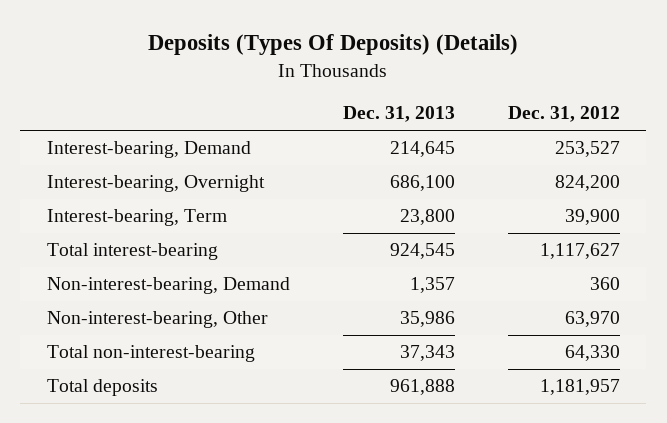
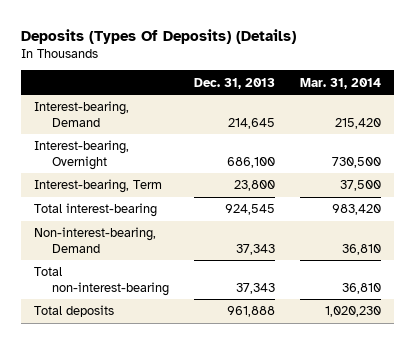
- | Dec. 31, 2013 | Dec. 31, 2012
+ | Dec. 31, 2013 | Mar. 31, 2014
- Non-interest-bearing, Demand | 1,357 | 360
- Non-interest-bearing, Other | 35,986 | 63,970
+ Non-interest-bearing, Demand | 37,343 | 36,810

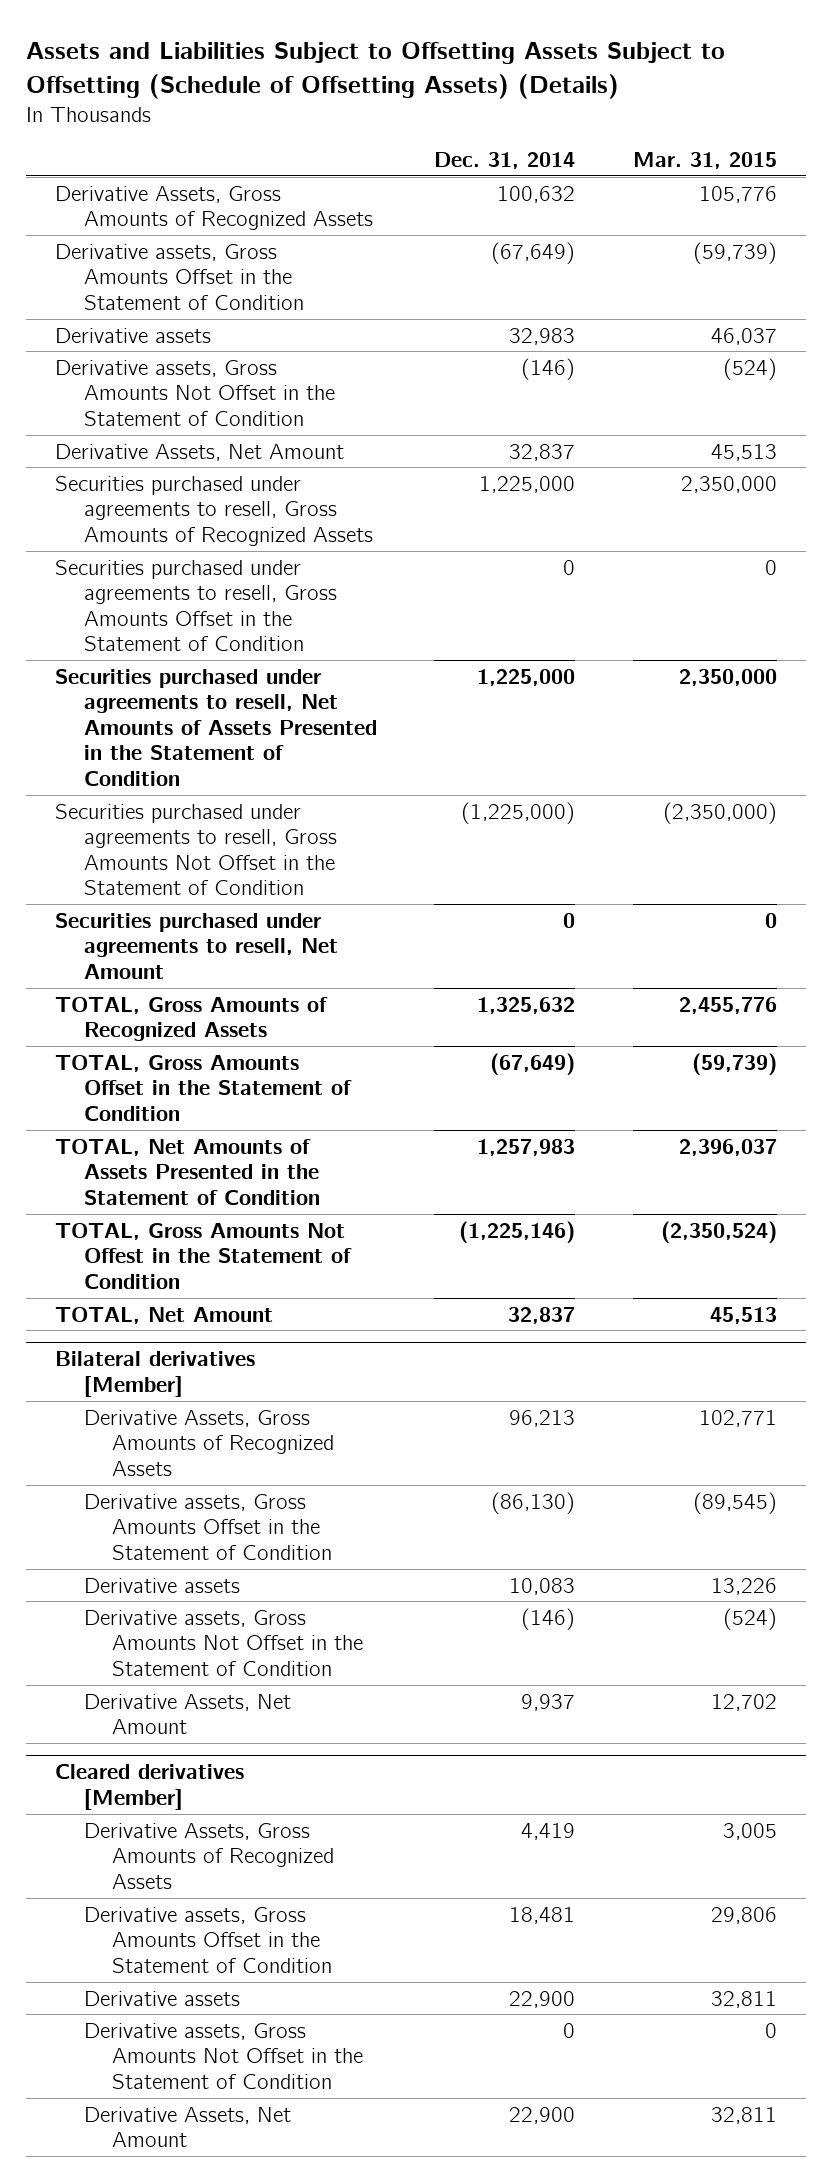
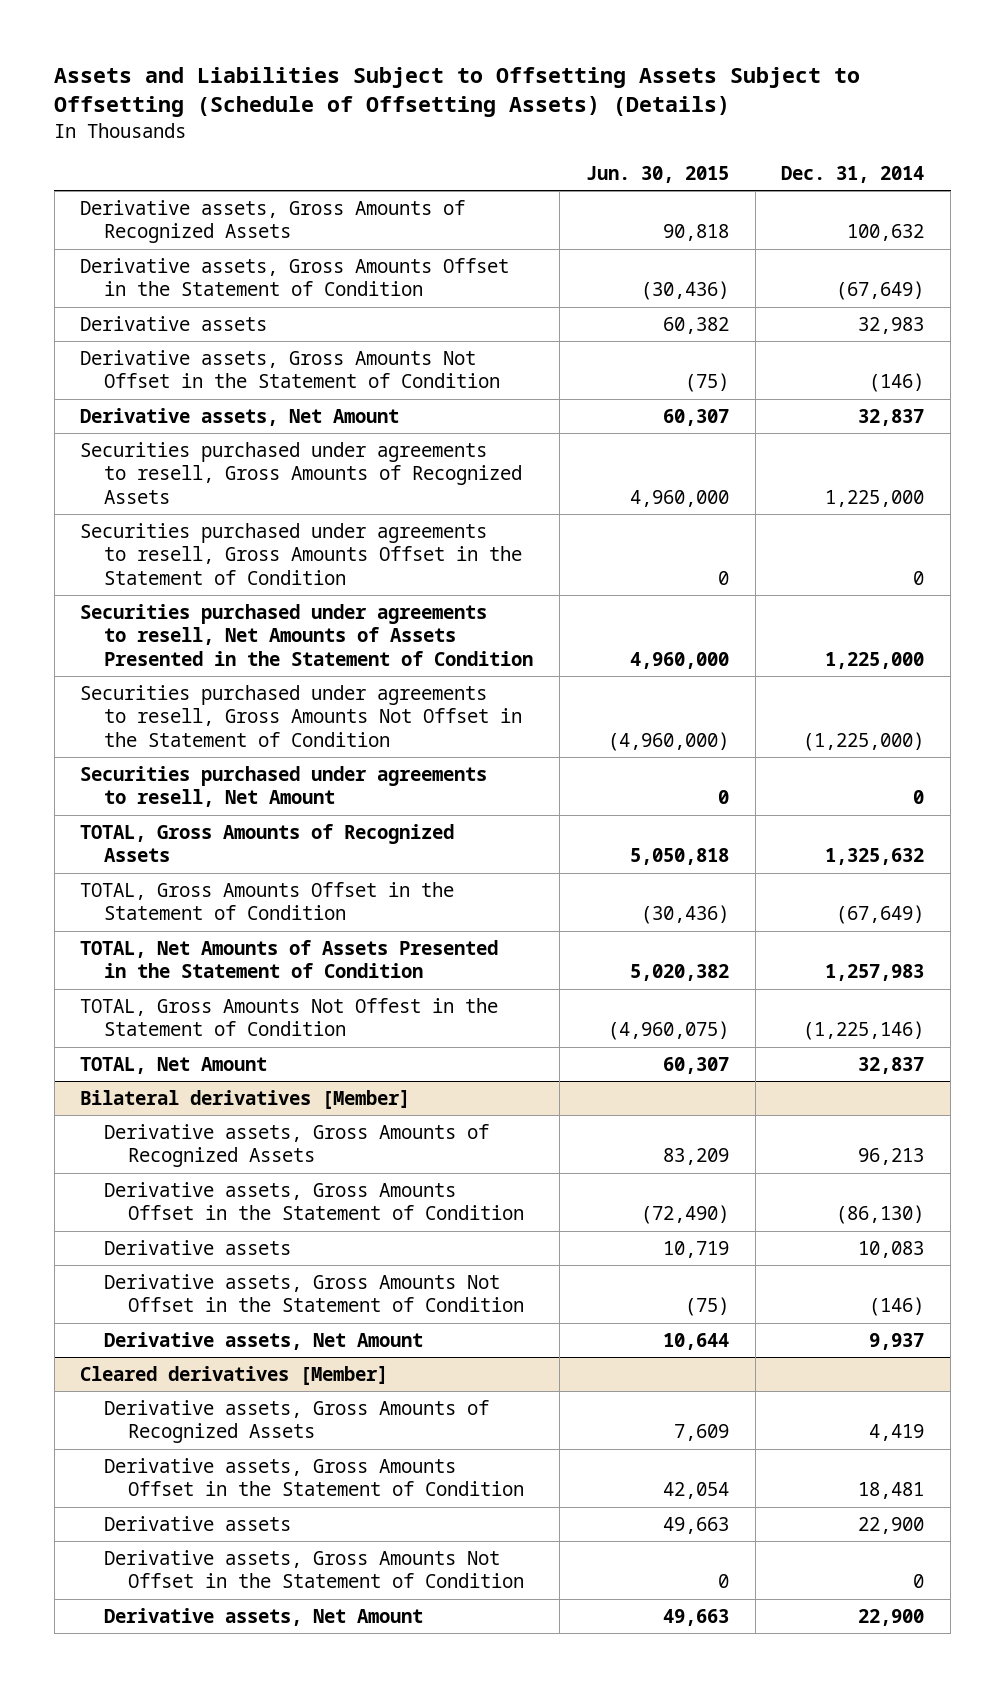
- | Dec. 31, 2014 | Mar. 31, 2015
+ | Jun. 30, 2015 | Dec. 31, 2014
- Derivative Assets, Gross Amounts of Recognized Assets | 100,632 | 105,776
+ Derivative assets, Gross Amounts of Recognized Assets | 90,818 | 100,632
- Derivative Assets, Net Amount | 32,837 | 45,513
+ Derivative assets, Net Amount | 60,307 | 32,837
@ Bilateral derivatives [Member]
- Derivative Assets, Gross Amounts of Recognized Assets | 96,213 | 102,771
+ Derivative assets, Gross Amounts of Recognized Assets | 83,209 | 96,213
- Derivative Assets, Net Amount | 9,937 | 12,702
+ Derivative assets, Net Amount | 10,644 | 9,937
@ Cleared derivatives [Member]
- Derivative Assets, Gross Amounts of Recognized Assets | 4,419 | 3,005
+ Derivative assets, Gross Amounts of Recognized Assets | 7,609 | 4,419
- Derivative Assets, Net Amount | 22,900 | 32,811
+ Derivative assets, Net Amount | 49,663 | 22,900

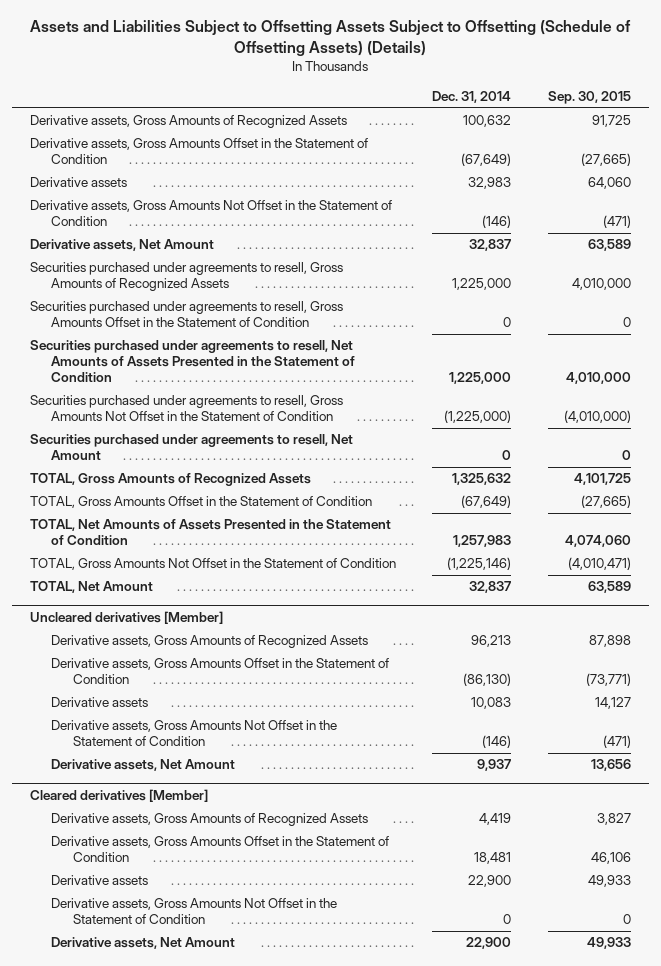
- | Jun. 30, 2015 | Dec. 31, 2014
+ | Dec. 31, 2014 | Sep. 30, 2015
- TOTAL, Gross Amounts Not Offest in the Statement of Condition | (4,960,075) | (1,225,146)
+ TOTAL, Gross Amounts Not Offset in the Statement of Condition | (1,225,146) | (4,010,471)
- Bilateral derivatives [Member]
+ Uncleared derivatives [Member]

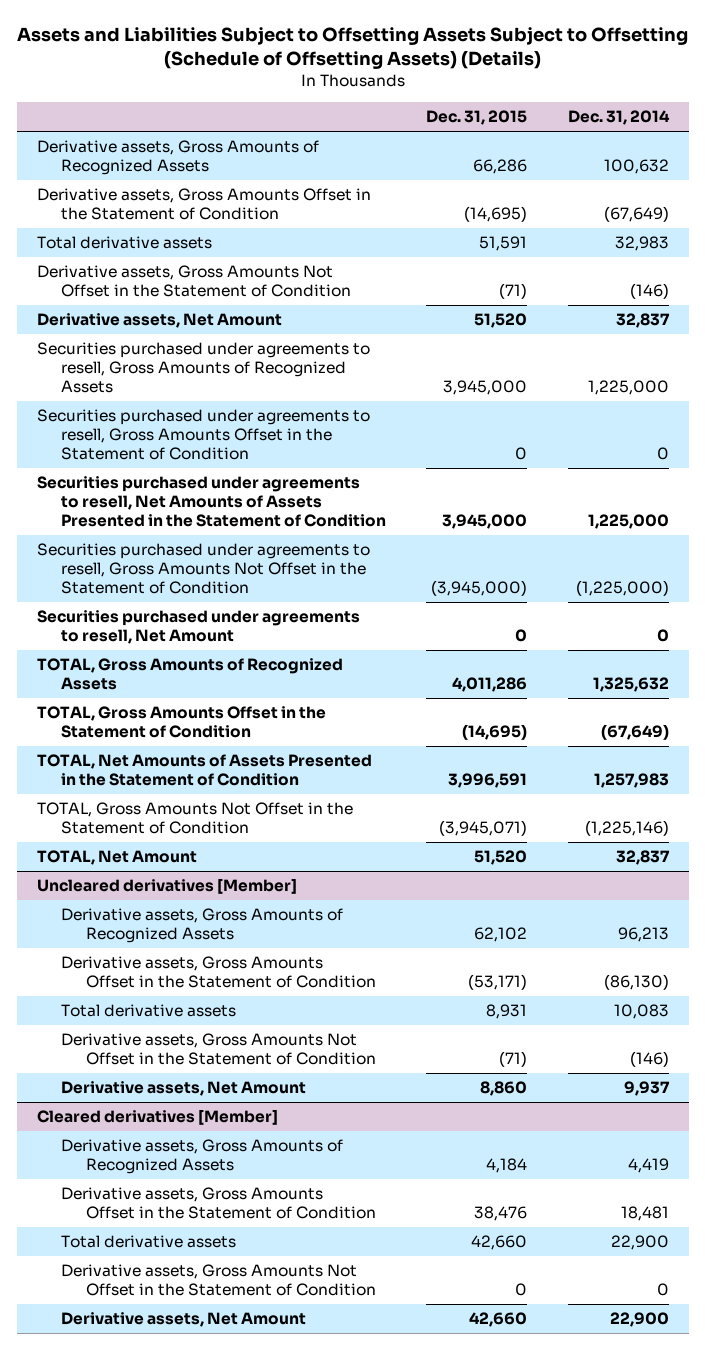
- | Dec. 31, 2014 | Sep. 30, 2015
+ | Dec. 31, 2015 | Dec. 31, 2014
- Derivative assets | 32,983 | 64,060
+ Total derivative assets | 51,591 | 32,983
@ Uncleared derivatives [Member]
- Derivative assets | 10,083 | 14,127
+ Total derivative assets | 8,931 | 10,083
@ Cleared derivatives [Member]
- Derivative assets | 22,900 | 49,933
+ Total derivative assets | 42,660 | 22,900

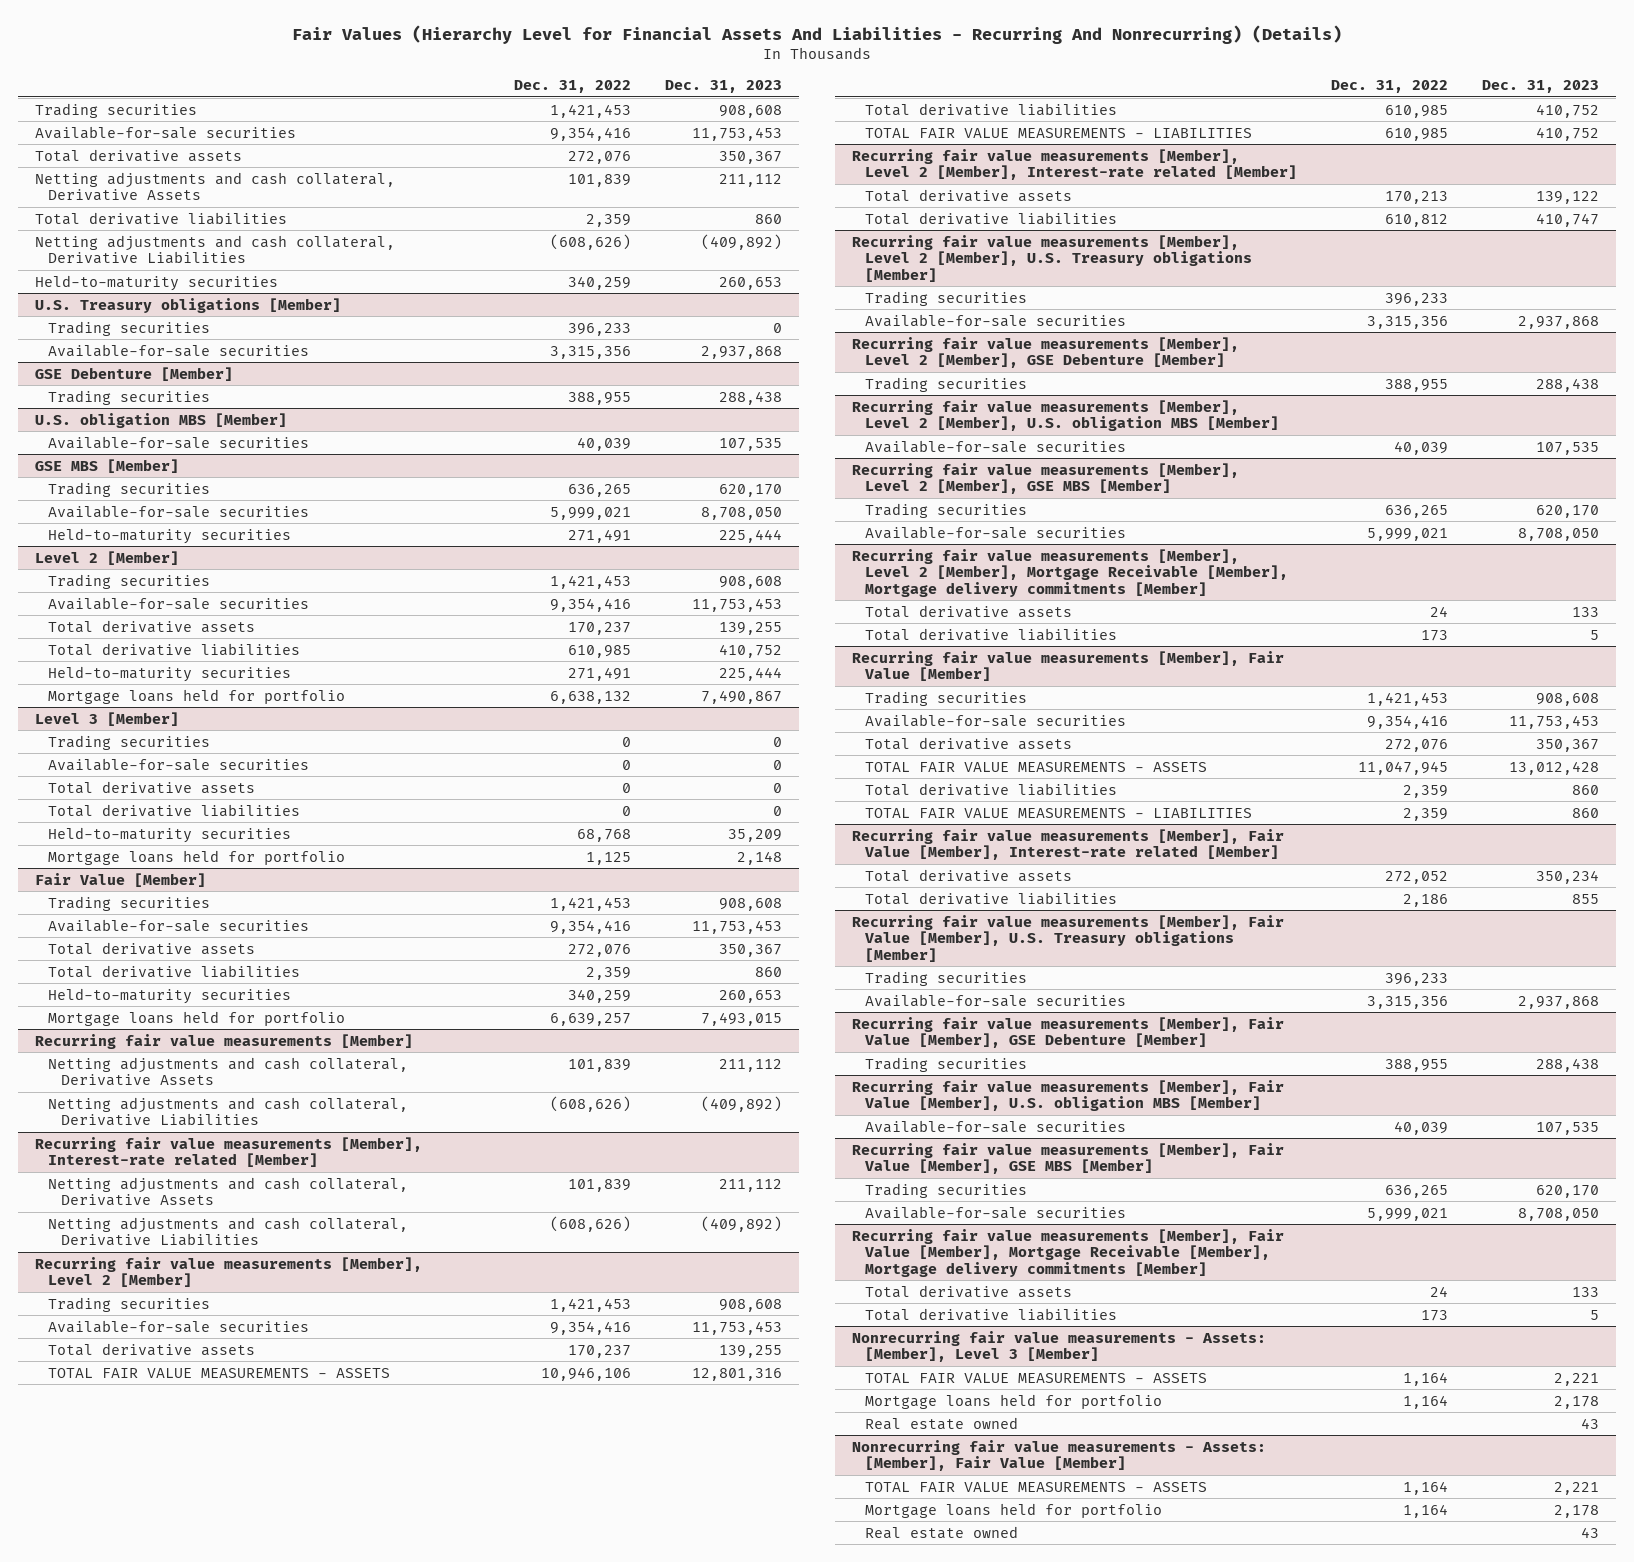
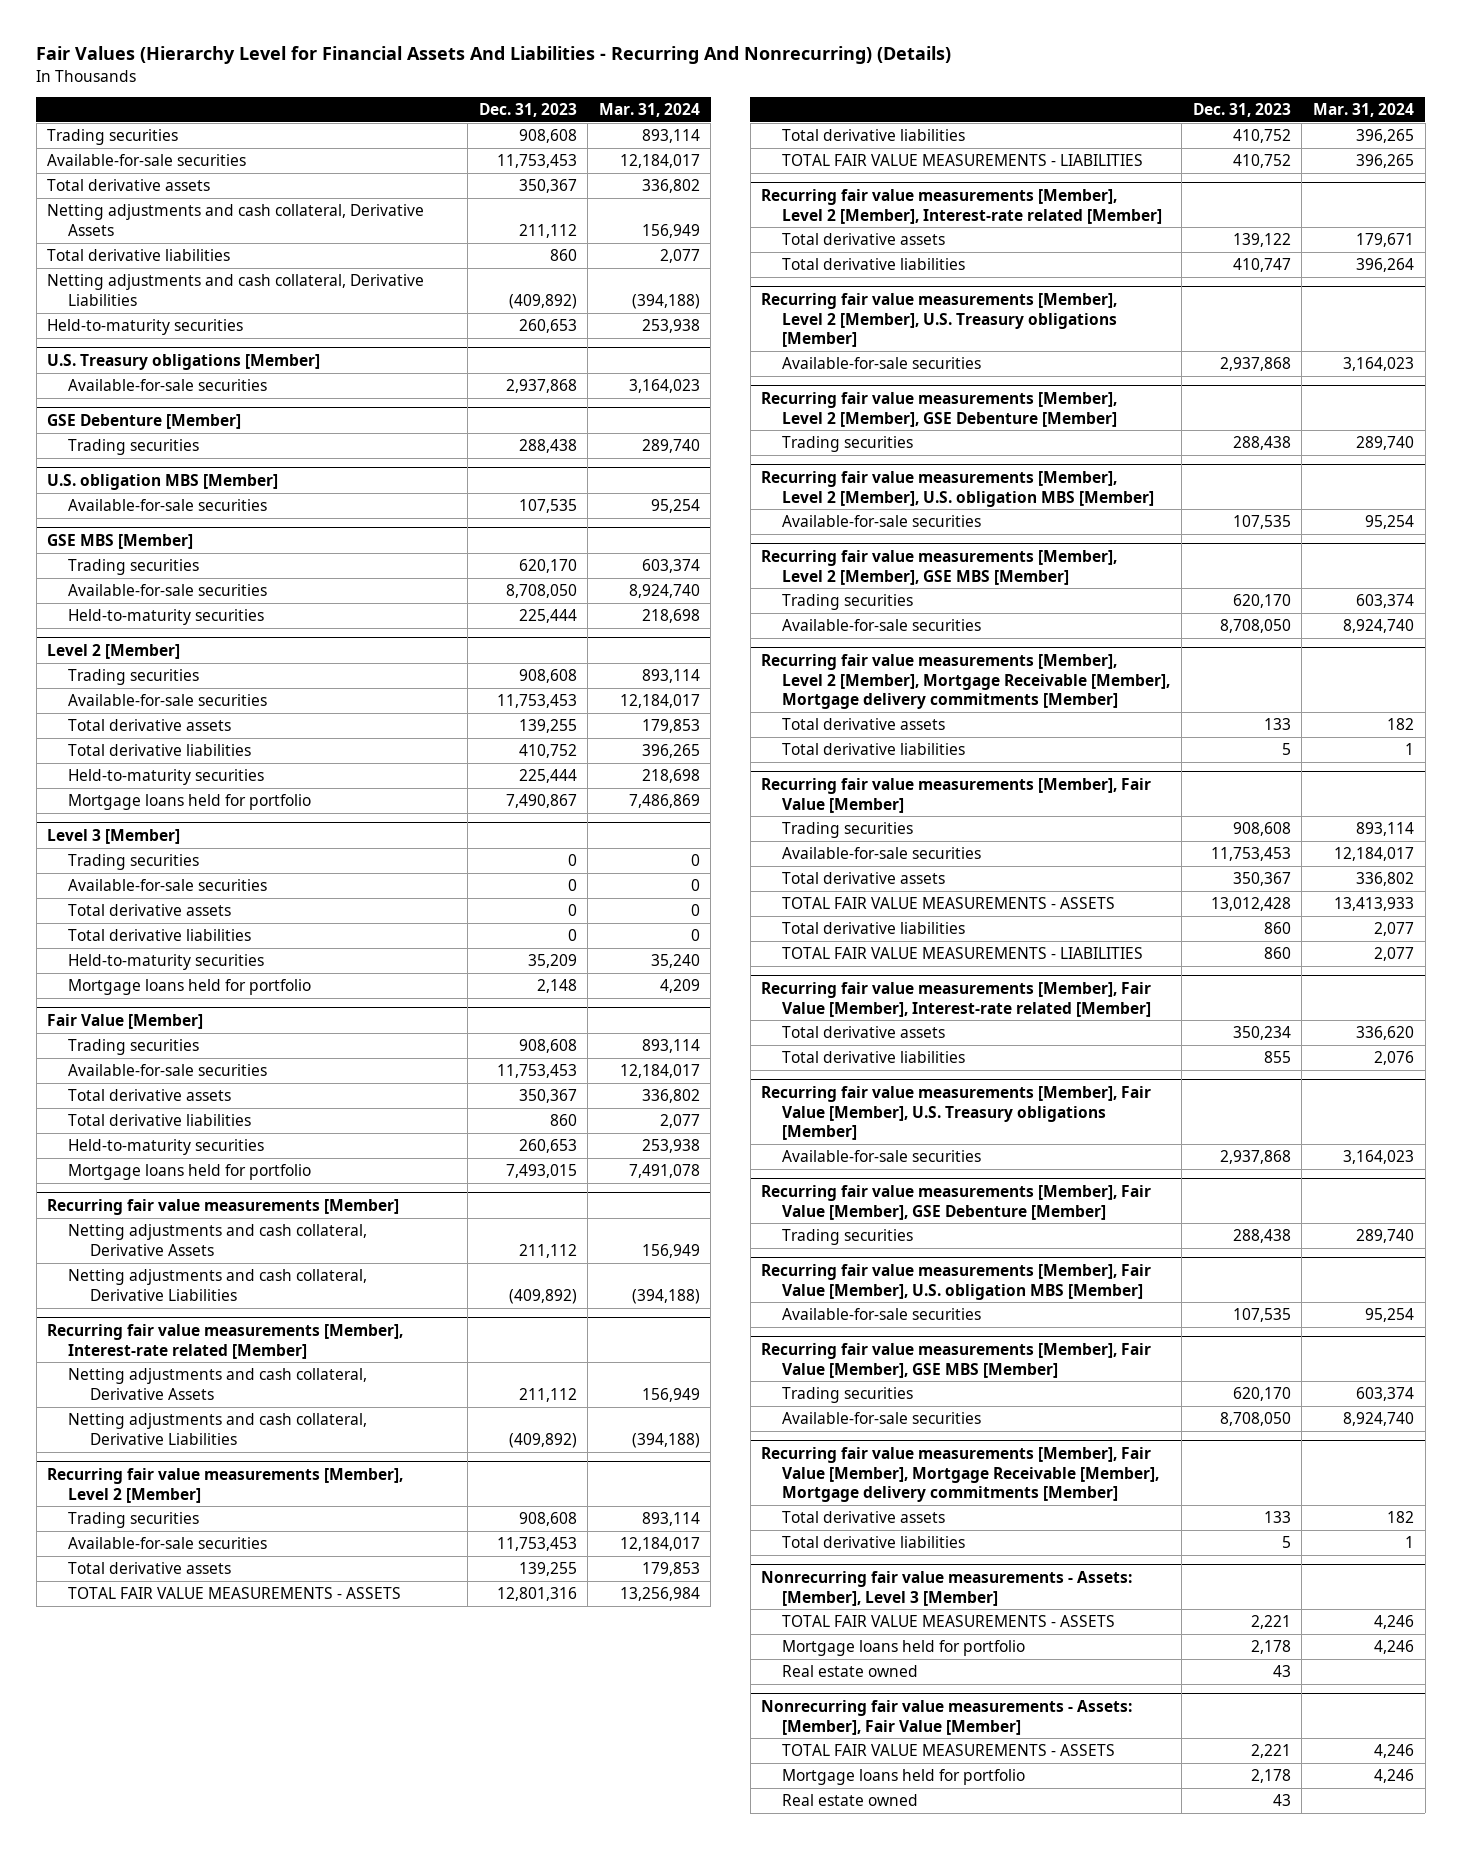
- | Dec. 31, 2022 | Dec. 31, 2023
+ | Dec. 31, 2023 | Mar. 31, 2024
@ U.S. Treasury obligations [Member]
- Trading securities | 396,233 | 0
@ Recurring fair value measurements [Member], Level 2 [Member], U.S. Treasury obligations [Member]
- Trading securities | 396,233 |
@ Recurring fair value measurements [Member], Fair Value [Member], U.S. Treasury obligations [Member]
- Trading securities | 396,233 |

